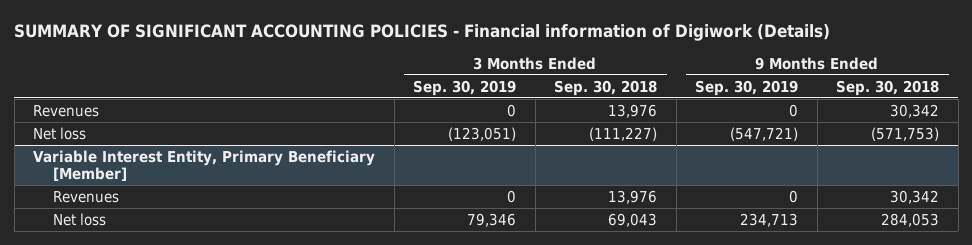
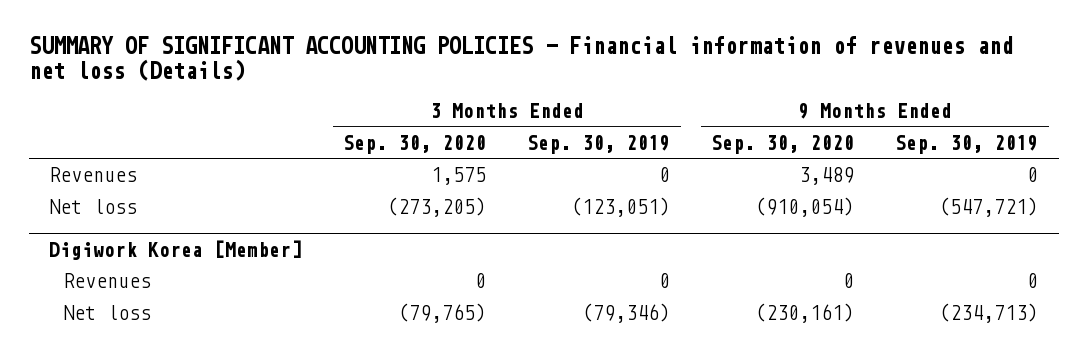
- SUMMARY OF SIGNIFICANT ACCOUNTING POLICIES - Financial information of Digiwork (Details)
+ SUMMARY OF SIGNIFICANT ACCOUNTING POLICIES - Financial information of revenues and net loss (Details)
- | 3 Months Ended Sep. 30, 2019 | 3 Months Ended Sep. 30, 2018 | 9 Months Ended Sep. 30, 2019 | 9 Months Ended Sep. 30, 2018
+ | 3 Months Ended Sep. 30, 2020 | 3 Months Ended Sep. 30, 2019 | 9 Months Ended Sep. 30, 2020 | 9 Months Ended Sep. 30, 2019
- Variable Interest Entity, Primary Beneficiary [Member]
+ Digiwork Korea [Member]
- Net loss | 79,346 | 69,043 | 234,713 | 284,053
+ Net loss | (79,765) | (79,346) | (230,161) | (234,713)

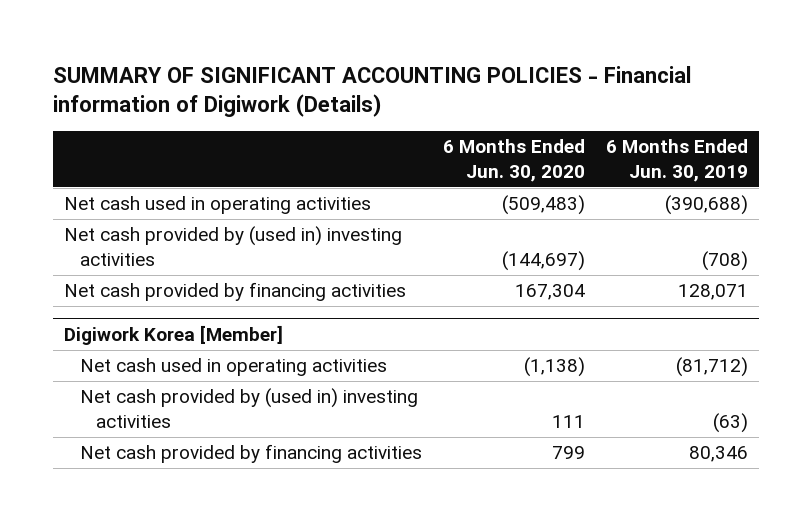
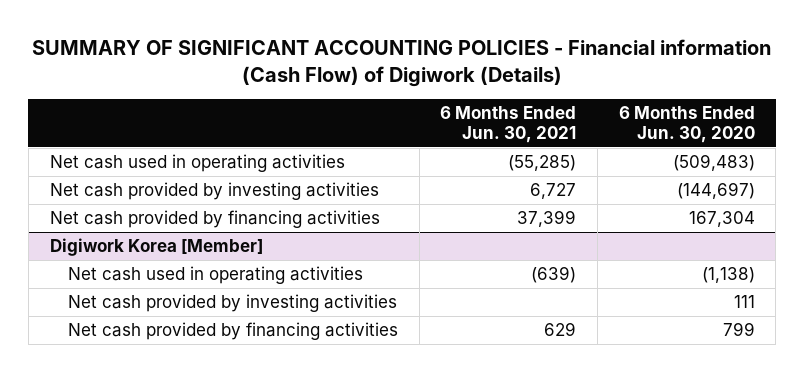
- SUMMARY OF SIGNIFICANT ACCOUNTING POLICIES - Financial information of Digiwork (Details)
+ SUMMARY OF SIGNIFICANT ACCOUNTING POLICIES - Financial information (Cash Flow) of Digiwork (Details)
- | 6 Months Ended Jun. 30, 2020 | 6 Months Ended Jun. 30, 2019
+ | 6 Months Ended Jun. 30, 2021 | 6 Months Ended Jun. 30, 2020
- Net cash provided by (used in) investing activities | (144,697) | (708)
+ Net cash provided by investing activities | 6,727 | (144,697)
@ Digiwork Korea [Member]
- Net cash provided by (used in) investing activities | 111 | (63)
+ Net cash provided by investing activities | | 111

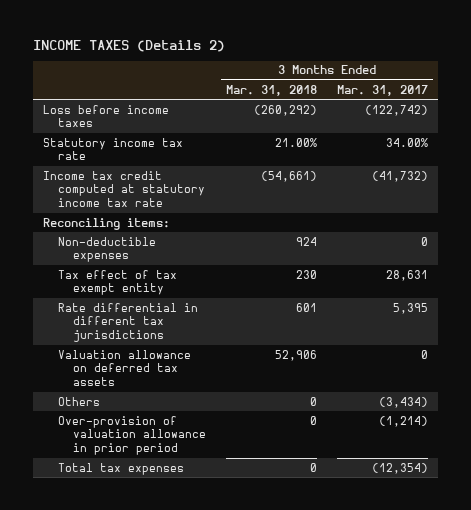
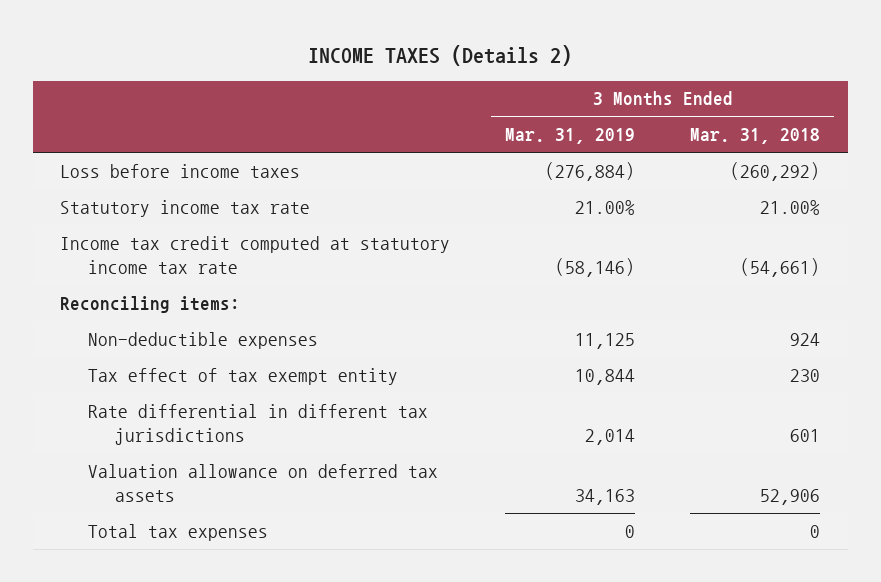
- | 3 Months Ended Mar. 31, 2018 | 3 Months Ended Mar. 31, 2017
+ | 3 Months Ended Mar. 31, 2019 | 3 Months Ended Mar. 31, 2018
- Others | 0 | (3,434)
- Over-provision of valuation allowance in prior period | 0 | (1,214)

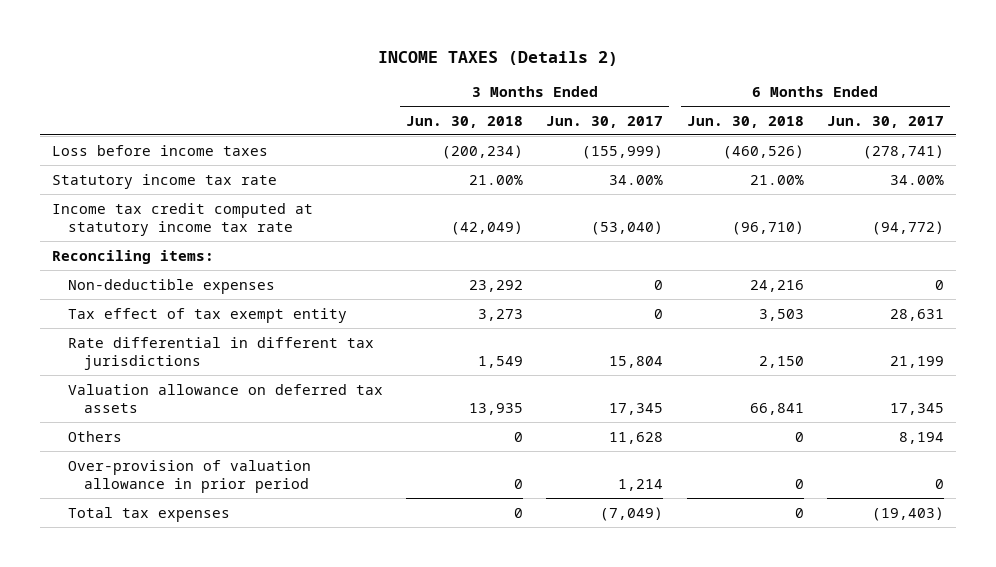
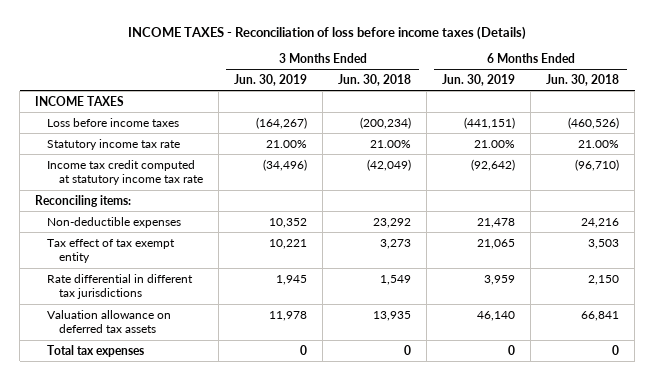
- INCOME TAXES (Details 2)
+ INCOME TAXES - Reconciliation of loss before income taxes (Details)
- | 3 Months Ended Jun. 30, 2018 | 3 Months Ended Jun. 30, 2017 | 6 Months Ended Jun. 30, 2018 | 6 Months Ended Jun. 30, 2017
+ | 3 Months Ended Jun. 30, 2019 | 3 Months Ended Jun. 30, 2018 | 6 Months Ended Jun. 30, 2019 | 6 Months Ended Jun. 30, 2018
+ INCOME TAXES
- Others | 0 | 11,628 | 0 | 8,194
- Over-provision of valuation allowance in prior period | 0 | 1,214 | 0 | 0

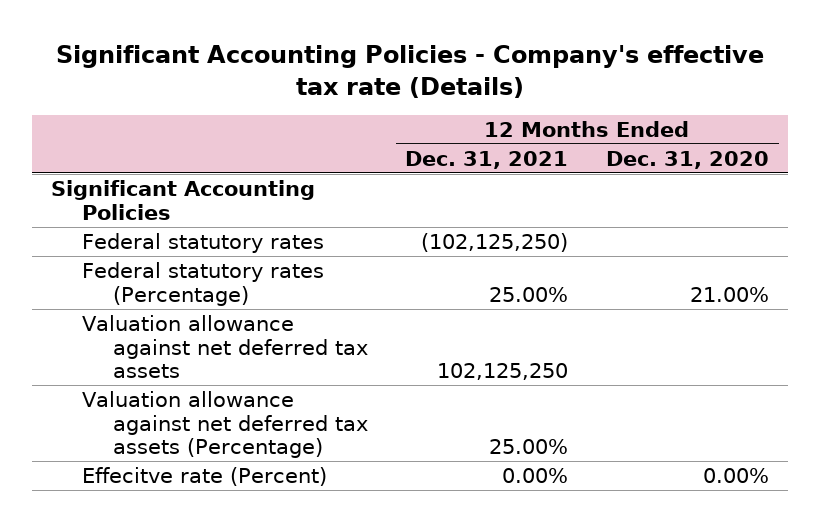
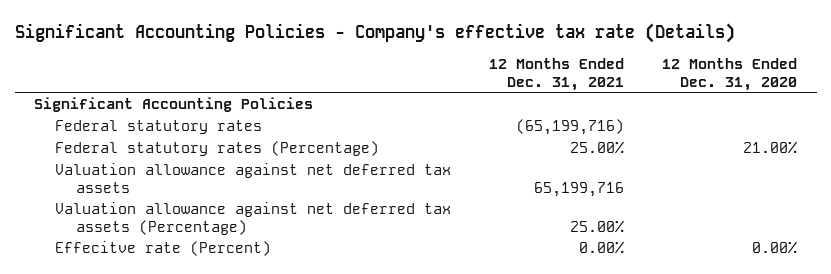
- Federal statutory rates | (102,125,250) |
+ Federal statutory rates | (65,199,716) |
- Valuation allowance against net deferred tax assets | 102,125,250 |
+ Valuation allowance against net deferred tax assets | 65,199,716 |

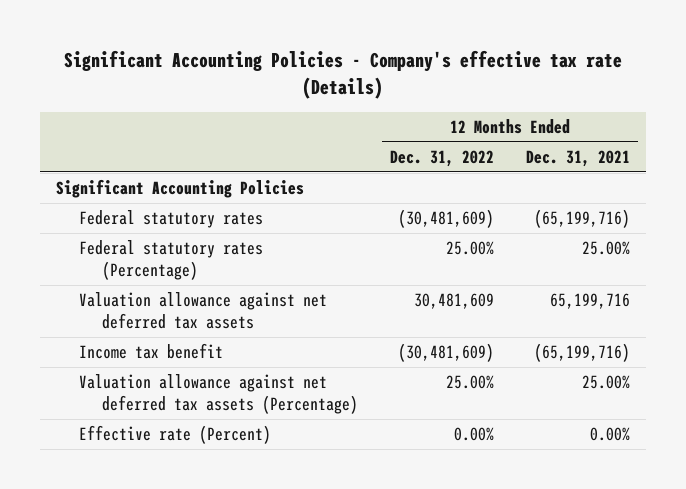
- | 12 Months Ended Dec. 31, 2021 | 12 Months Ended Dec. 31, 2020
+ | 12 Months Ended Dec. 31, 2022 | 12 Months Ended Dec. 31, 2021
+ Income tax benefit | (30,481,609) | (65,199,716)
- Effecitve rate (Percent) | 0.00% | 0.00%
+ Effective rate (Percent) | 0.00% | 0.00%

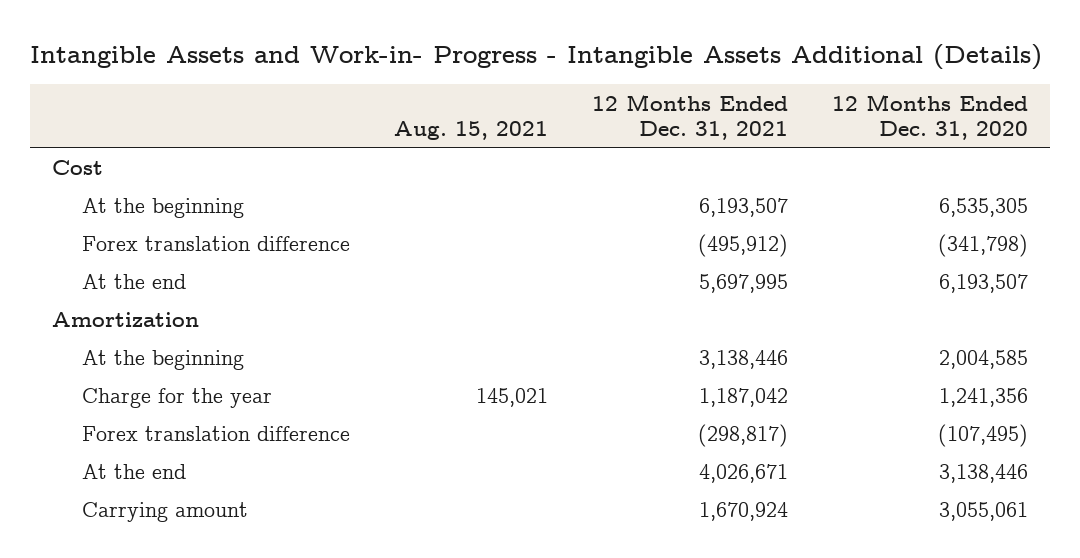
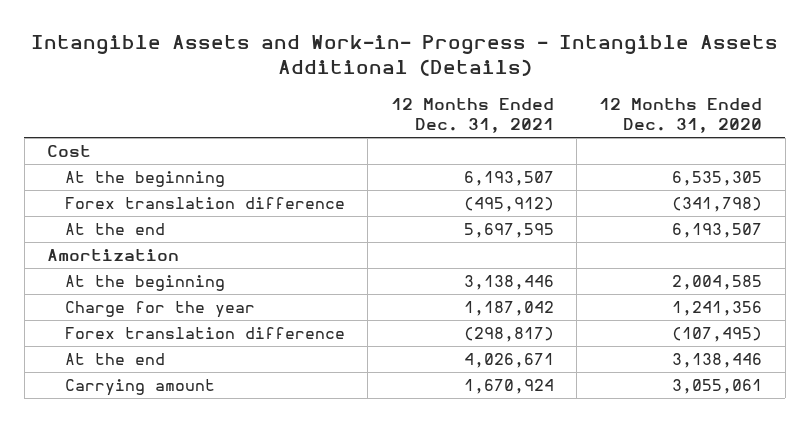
- | Aug. 15, 2021 | 12 Months Ended Dec. 31, 2021 | 12 Months Ended Dec. 31, 2020
+ | 12 Months Ended Dec. 31, 2021 | 12 Months Ended Dec. 31, 2020
- At the end | | 5,697,995 | 6,193,507
+ At the end | 5,697,595 | 6,193,507

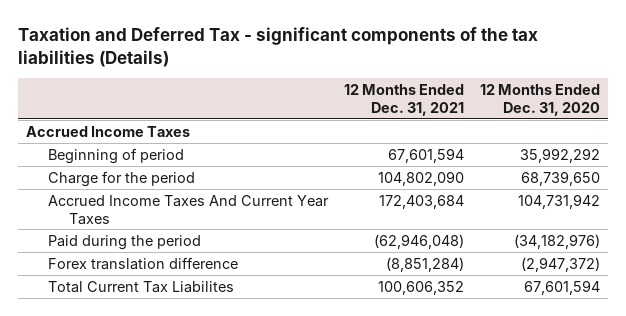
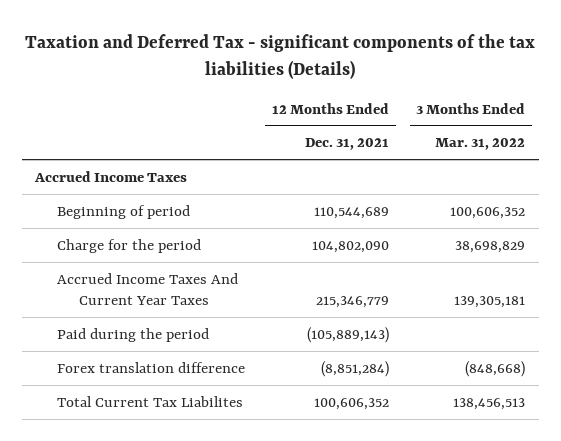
- | 12 Months Ended Dec. 31, 2021 | 12 Months Ended Dec. 31, 2020
+ | 12 Months Ended Dec. 31, 2021 | 3 Months Ended Mar. 31, 2022
- Beginning of period | 67,601,594 | 35,992,292
+ Beginning of period | 110,544,689 | 100,606,352
- Accrued Income Taxes And Current Year Taxes | 172,403,684 | 104,731,942
- Paid during the period | (62,946,048) | (34,182,976)
+ Accrued Income Taxes And Current Year Taxes | 215,346,779 | 139,305,181
+ Paid during the period | (105,889,143) |

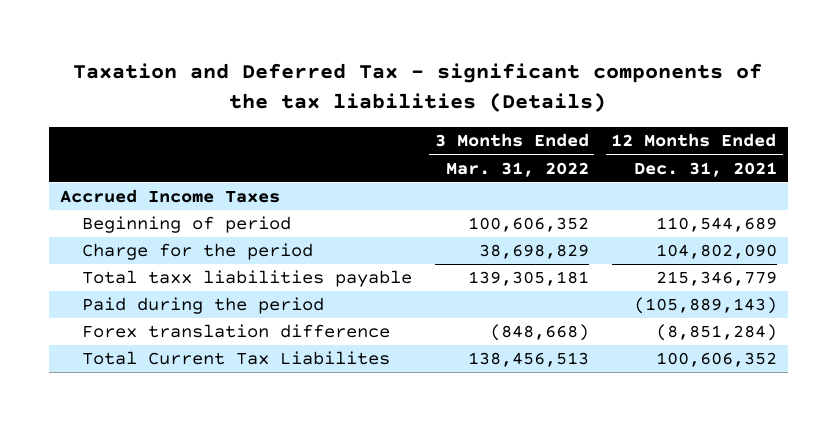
- | 12 Months Ended Dec. 31, 2021 | 3 Months Ended Mar. 31, 2022
+ | 3 Months Ended Mar. 31, 2022 | 12 Months Ended Dec. 31, 2021
- Accrued Income Taxes And Current Year Taxes | 215,346,779 | 139,305,181
+ Total taxx liabilities payable | 139,305,181 | 215,346,779

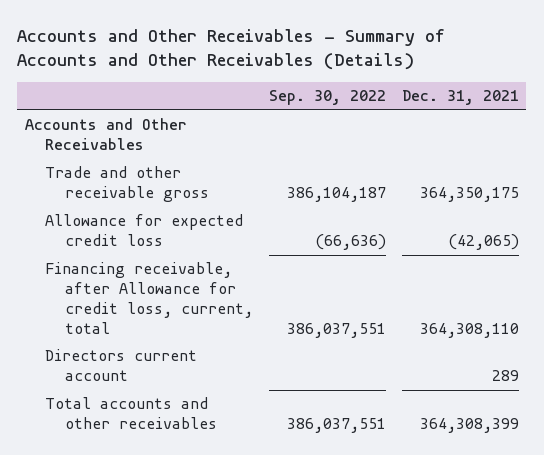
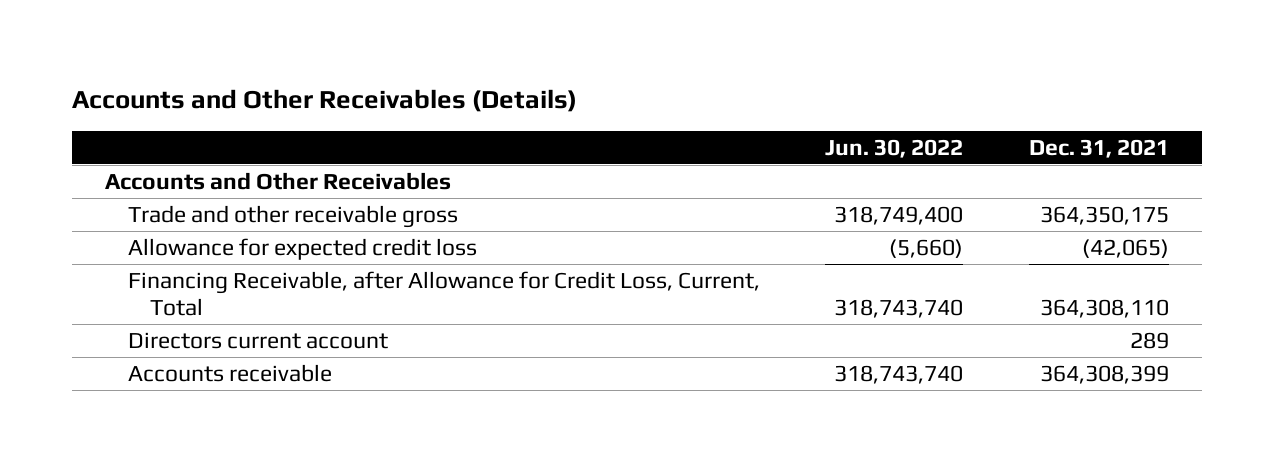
- Accounts and Other Receivables - Summary of Accounts and Other Receivables (Details)
+ Accounts and Other Receivables (Details)
- | Sep. 30, 2022 | Dec. 31, 2021
+ | Jun. 30, 2022 | Dec. 31, 2021
- Financing receivable, after Allowance for credit loss, current, total | 386,037,551 | 364,308,110
+ Financing Receivable, after Allowance for Credit Loss, Current, Total | 318,743,740 | 364,308,110
- Total accounts and other receivables | 386,037,551 | 364,308,399
+ Accounts receivable | 318,743,740 | 364,308,399

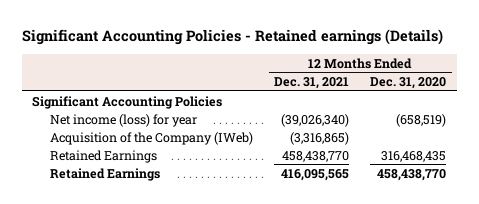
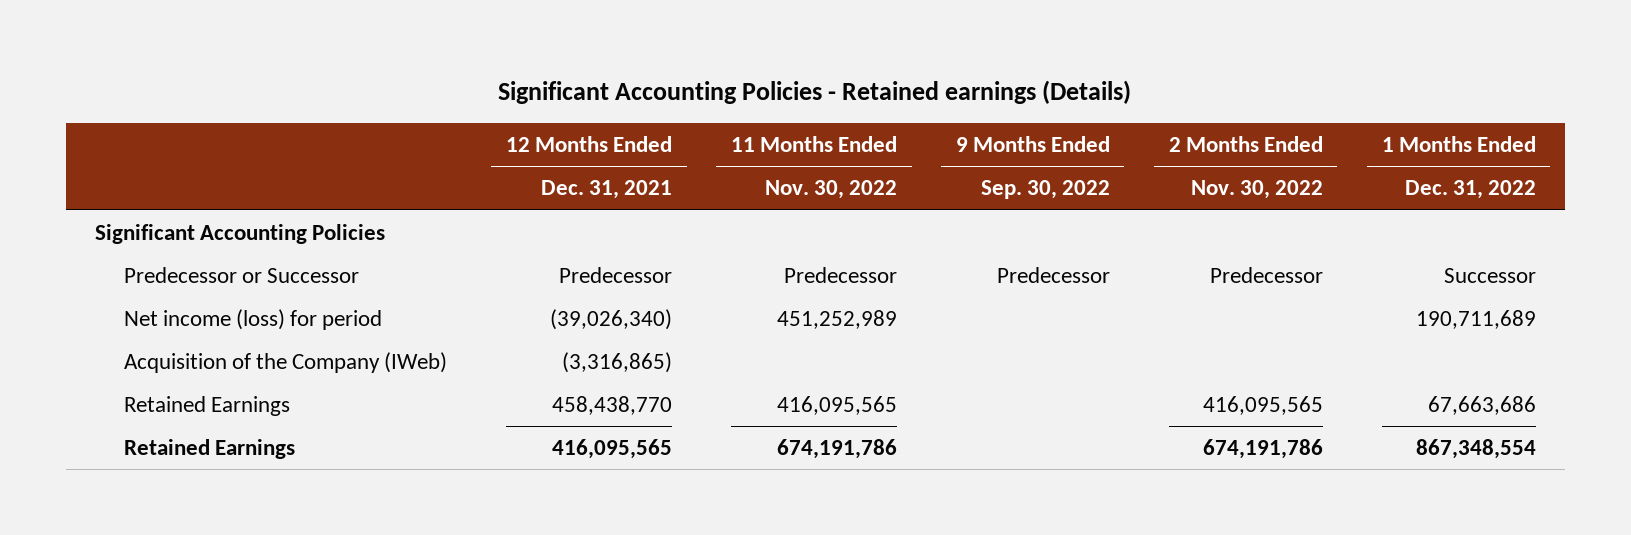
- | 12 Months Ended Dec. 31, 2021 | 12 Months Ended Dec. 31, 2020
+ | 12 Months Ended Dec. 31, 2021 | 11 Months Ended Nov. 30, 2022 | 9 Months Ended Sep. 30, 2022 | 2 Months Ended Nov. 30, 2022 | 1 Months Ended Dec. 31, 2022
- Net income (loss) for year | (39,026,340) | (658,519)
+ Predecessor or Successor | Predecessor | Predecessor | Predecessor | Predecessor | Successor
+ Net income (loss) for period | (39,026,340) | 451,252,989 | | | 190,711,689

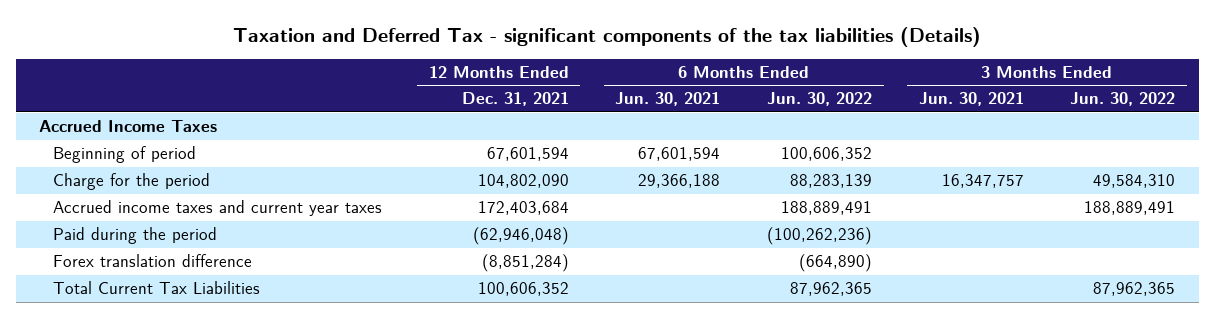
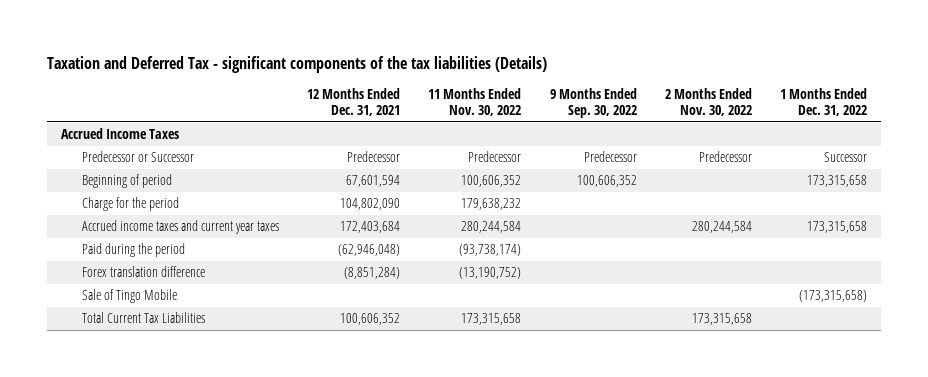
- | 12 Months Ended Dec. 31, 2021 | 6 Months Ended Jun. 30, 2021 | 6 Months Ended Jun. 30, 2022 | 3 Months Ended Jun. 30, 2021 | 3 Months Ended Jun. 30, 2022
+ | 12 Months Ended Dec. 31, 2021 | 11 Months Ended Nov. 30, 2022 | 9 Months Ended Sep. 30, 2022 | 2 Months Ended Nov. 30, 2022 | 1 Months Ended Dec. 31, 2022
+ Predecessor or Successor | Predecessor | Predecessor | Predecessor | Predecessor | Successor
+ Sale of Tingo Mobile | | | | | (173,315,658)

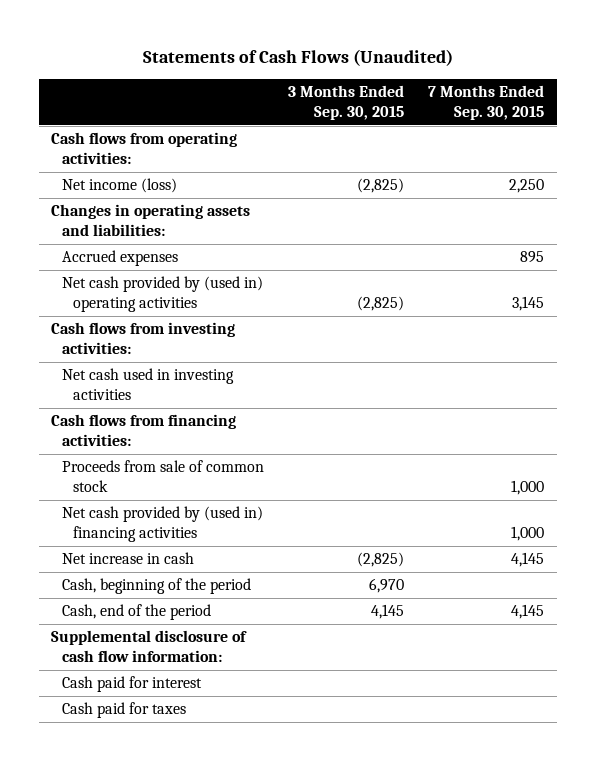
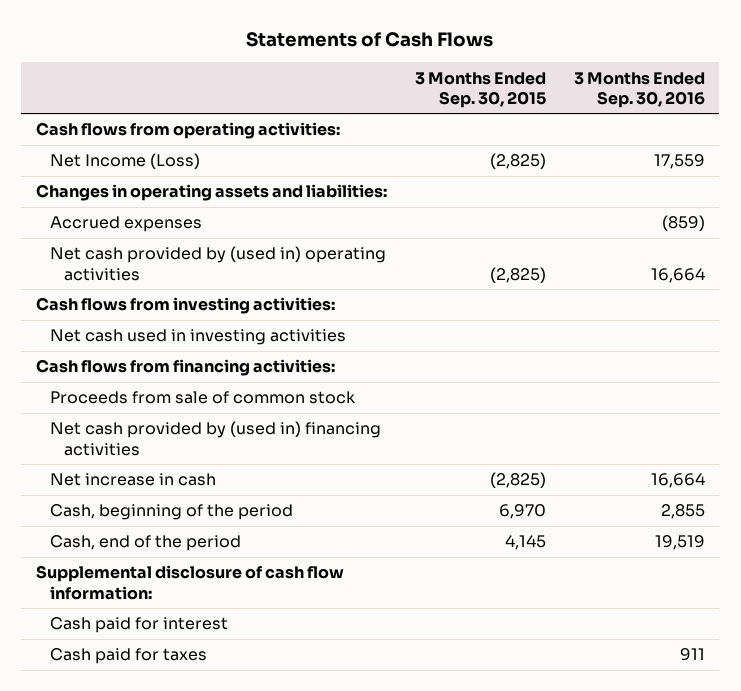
- Statements of Cash Flows (Unaudited)
+ Statements of Cash Flows
- | 3 Months Ended Sep. 30, 2015 | 7 Months Ended Sep. 30, 2015
+ | 3 Months Ended Sep. 30, 2015 | 3 Months Ended Sep. 30, 2016
- Net income (loss) | (2,825) | 2,250
+ Net Income (Loss) | (2,825) | 17,559

